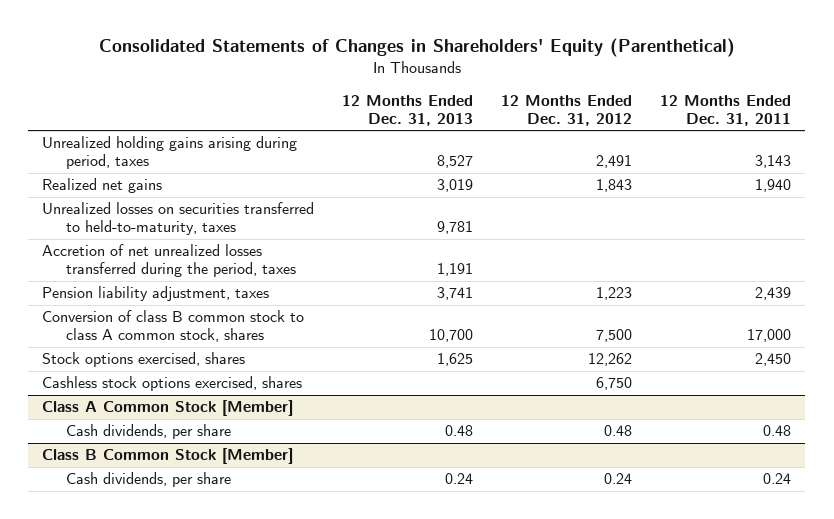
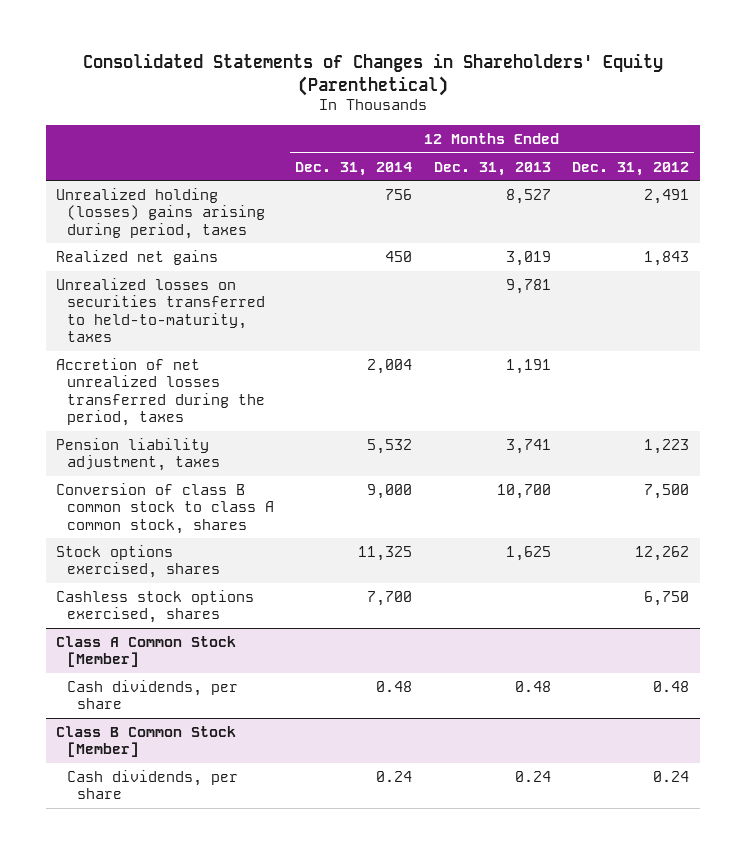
- | 12 Months Ended Dec. 31, 2013 | 12 Months Ended Dec. 31, 2012 | 12 Months Ended Dec. 31, 2011
+ | 12 Months Ended Dec. 31, 2014 | 12 Months Ended Dec. 31, 2013 | 12 Months Ended Dec. 31, 2012
- Unrealized holding gains arising during period, taxes | 8,527 | 2,491 | 3,143
+ Unrealized holding (losses) gains arising during period, taxes | 756 | 8,527 | 2,491

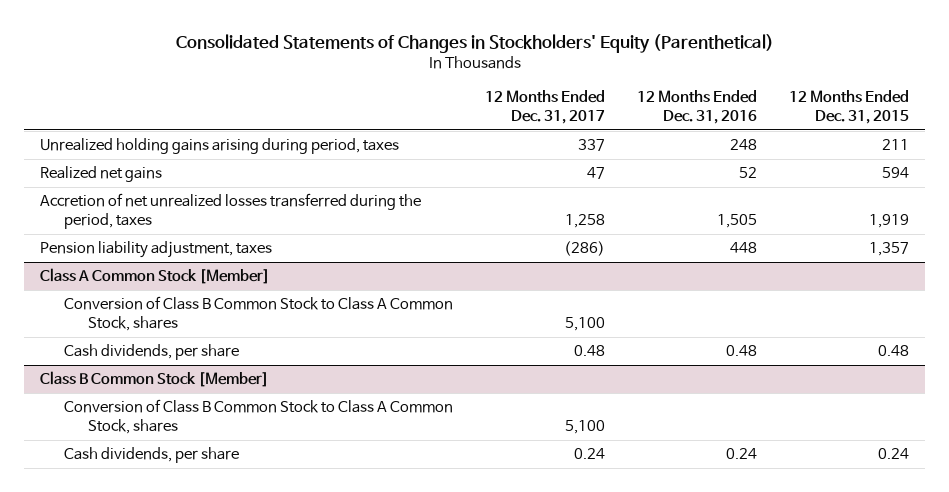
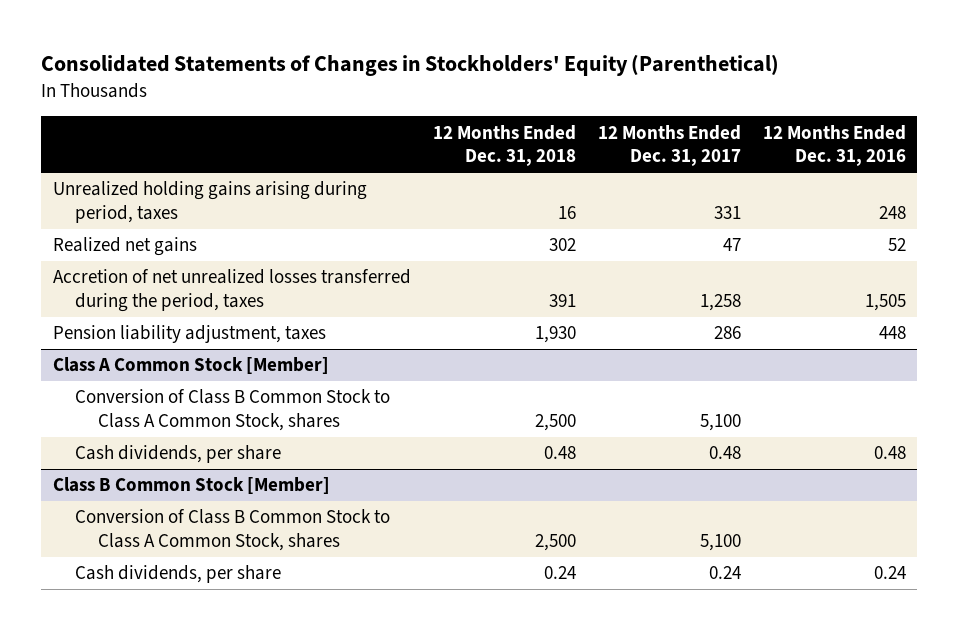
- | 12 Months Ended Dec. 31, 2017 | 12 Months Ended Dec. 31, 2016 | 12 Months Ended Dec. 31, 2015
+ | 12 Months Ended Dec. 31, 2018 | 12 Months Ended Dec. 31, 2017 | 12 Months Ended Dec. 31, 2016
- Unrealized holding gains arising during period, taxes | 337 | 248 | 211
+ Unrealized holding gains arising during period, taxes | 16 | 331 | 248
- Pension liability adjustment, taxes | (286) | 448 | 1,357
+ Pension liability adjustment, taxes | 1,930 | 286 | 448

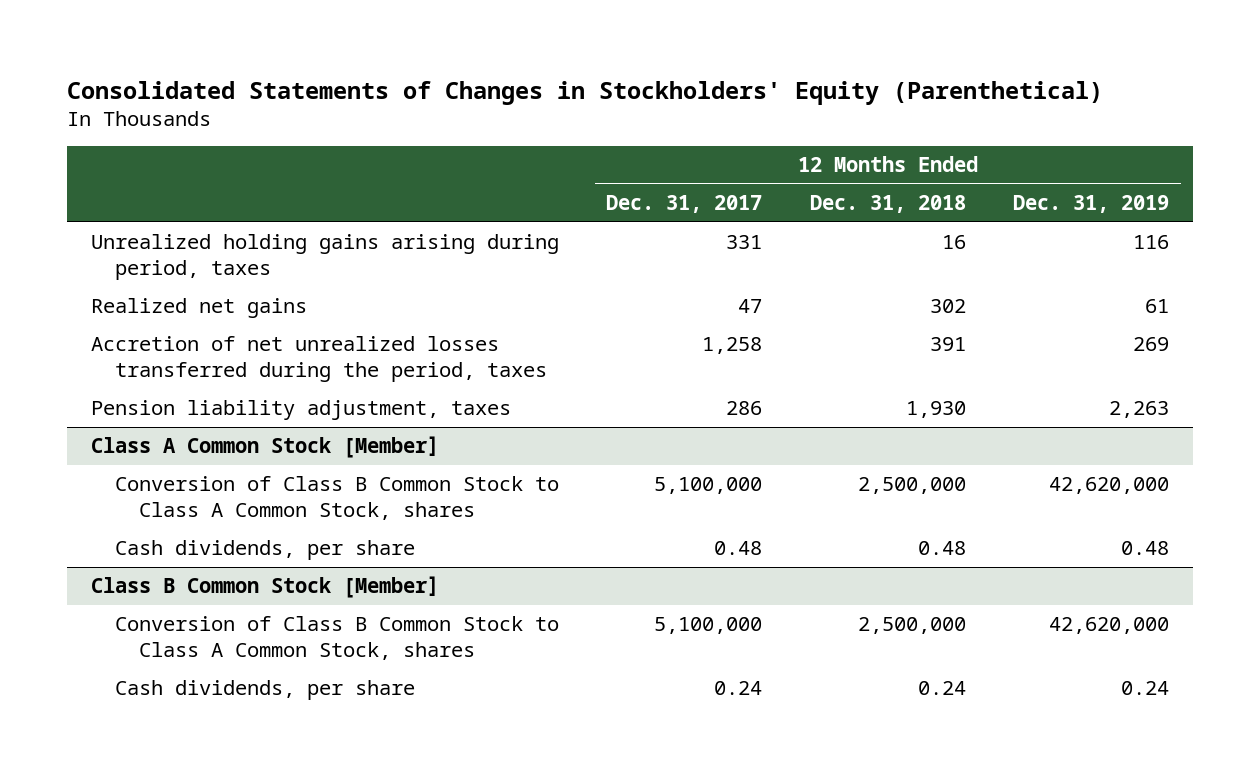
- | 12 Months Ended Dec. 31, 2018 | 12 Months Ended Dec. 31, 2017 | 12 Months Ended Dec. 31, 2016
+ | 12 Months Ended Dec. 31, 2017 | 12 Months Ended Dec. 31, 2018 | 12 Months Ended Dec. 31, 2019
@ Class A Common Stock [Member]
- Conversion of Class B Common Stock to Class A Common Stock, shares | 2,500 | 5,100 |
+ Conversion of Class B Common Stock to Class A Common Stock, shares | 5,100,000 | 2,500,000 | 42,620,000
@ Class B Common Stock [Member]
- Conversion of Class B Common Stock to Class A Common Stock, shares | 2,500 | 5,100 |
+ Conversion of Class B Common Stock to Class A Common Stock, shares | 5,100,000 | 2,500,000 | 42,620,000

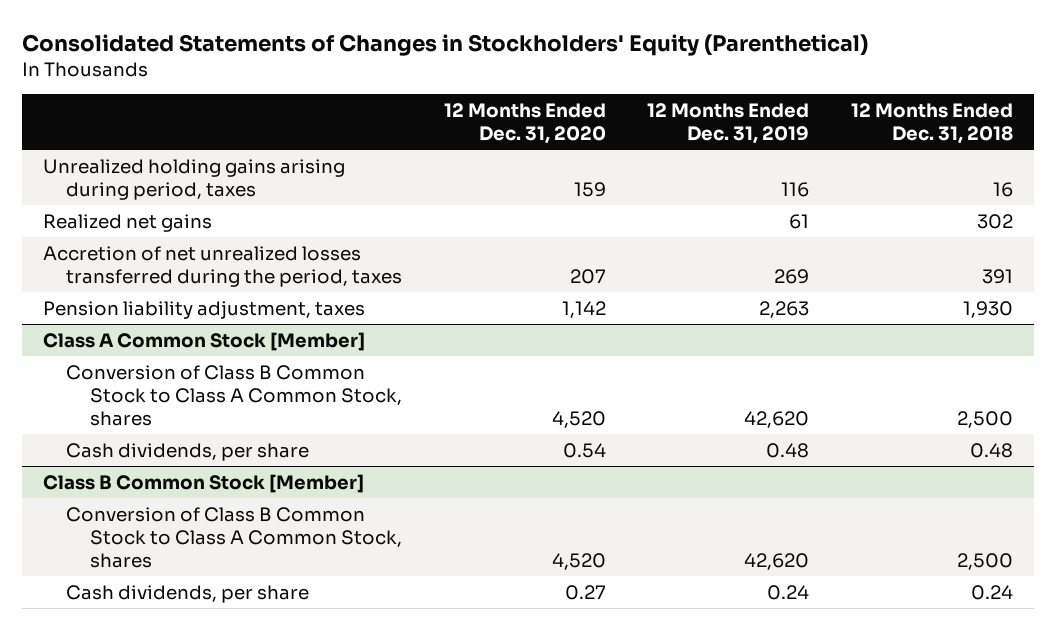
- | 12 Months Ended Dec. 31, 2017 | 12 Months Ended Dec. 31, 2018 | 12 Months Ended Dec. 31, 2019
+ | 12 Months Ended Dec. 31, 2020 | 12 Months Ended Dec. 31, 2019 | 12 Months Ended Dec. 31, 2018
@ Class A Common Stock [Member]
- Conversion of Class B Common Stock to Class A Common Stock, shares | 5,100,000 | 2,500,000 | 42,620,000
+ Conversion of Class B Common Stock to Class A Common Stock, shares | 4,520 | 42,620 | 2,500
@ Class B Common Stock [Member]
- Conversion of Class B Common Stock to Class A Common Stock, shares | 5,100,000 | 2,500,000 | 42,620,000
+ Conversion of Class B Common Stock to Class A Common Stock, shares | 4,520 | 42,620 | 2,500

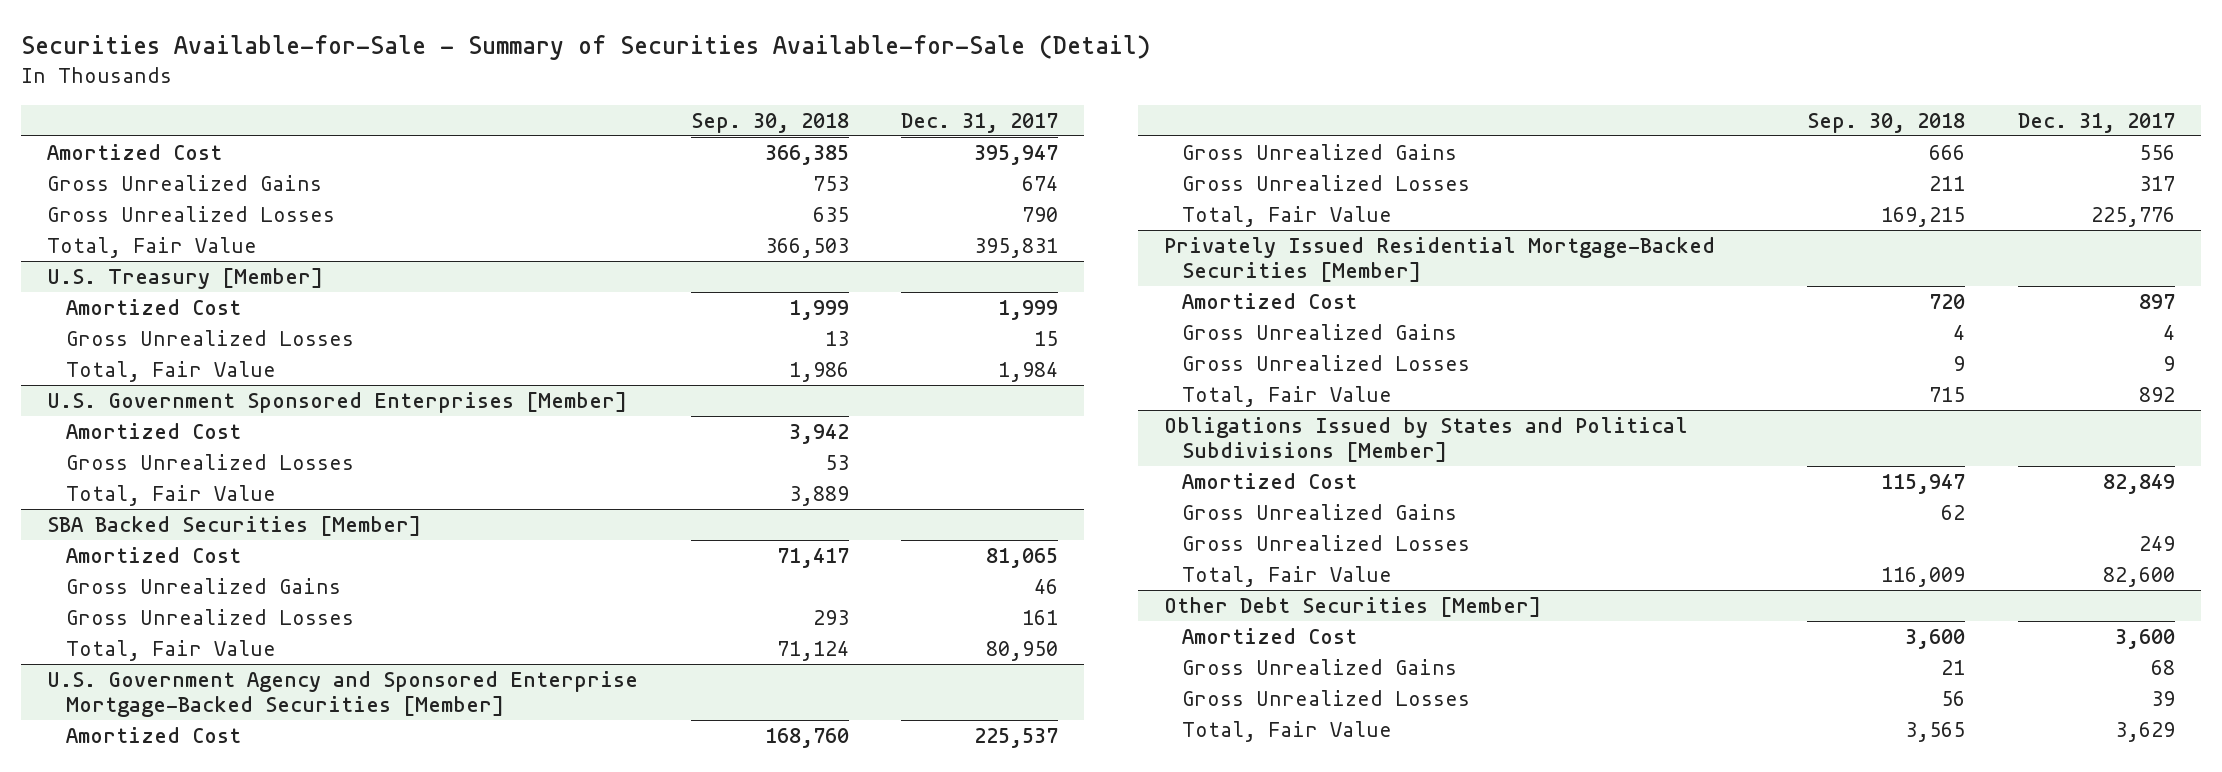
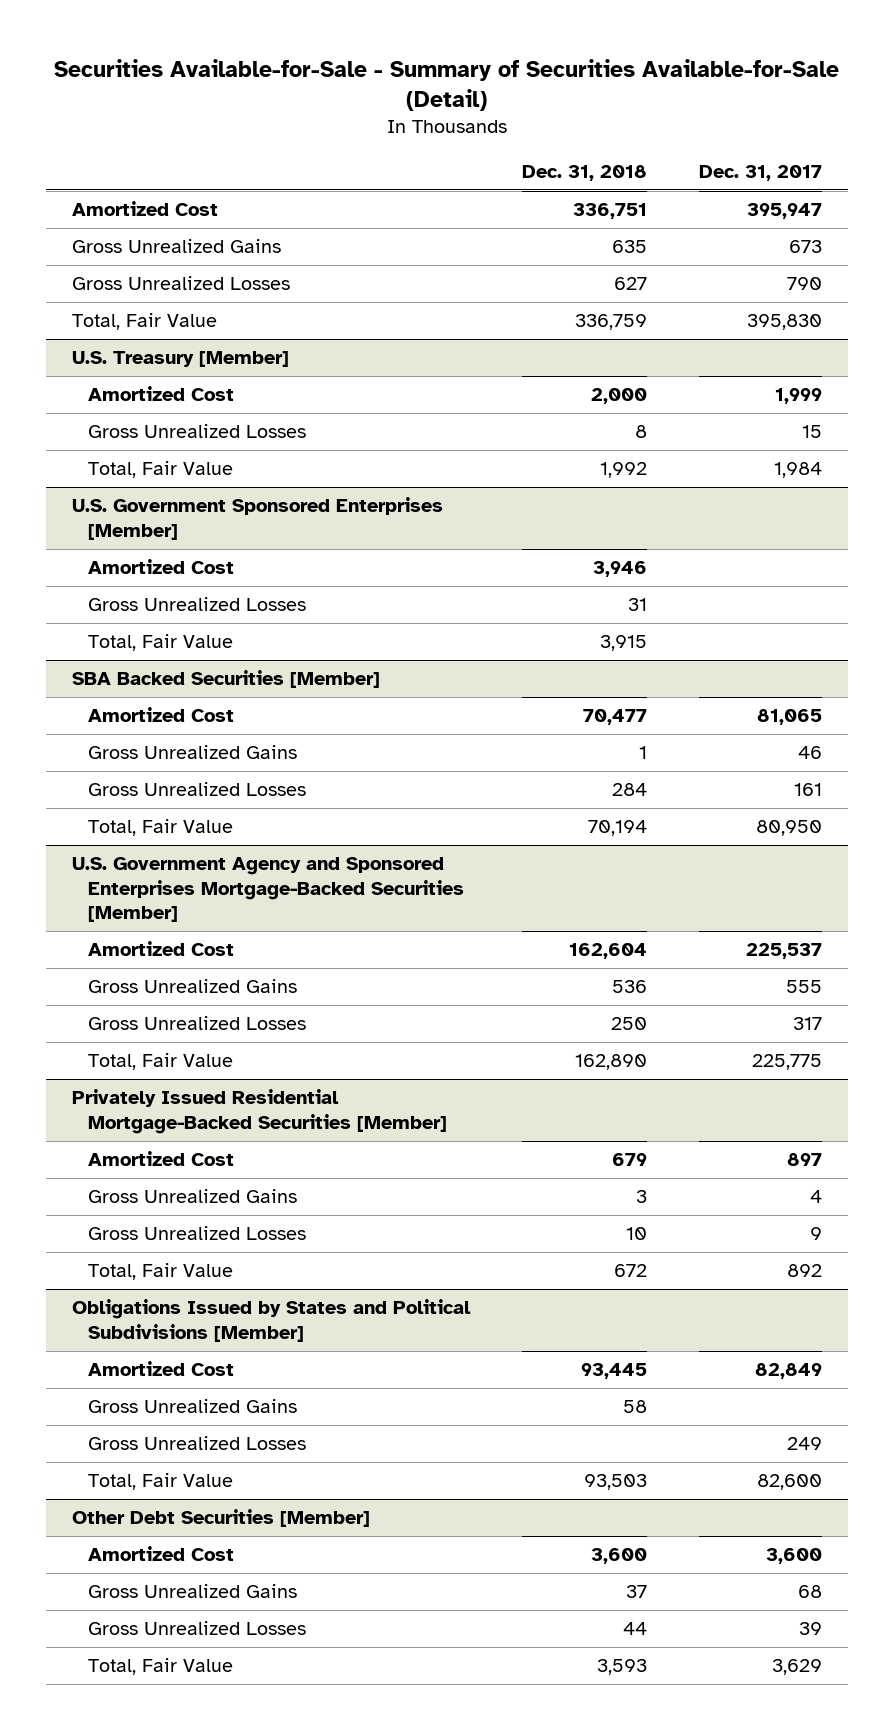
- | Sep. 30, 2018 | Dec. 31, 2017
+ | Dec. 31, 2018 | Dec. 31, 2017
- Gross Unrealized Gains | 753 | 674
+ Gross Unrealized Gains | 635 | 673
- Total, Fair Value | 366,503 | 395,831
+ Total, Fair Value | 336,759 | 395,830
- U.S. Government Agency and Sponsored Enterprise Mortgage-Backed Securities [Member]
+ U.S. Government Agency and Sponsored Enterprises Mortgage-Backed Securities [Member]
- Gross Unrealized Gains | 666 | 556
+ Gross Unrealized Gains | 536 | 555
- Total, Fair Value | 169,215 | 225,776
+ Total, Fair Value | 162,890 | 225,775

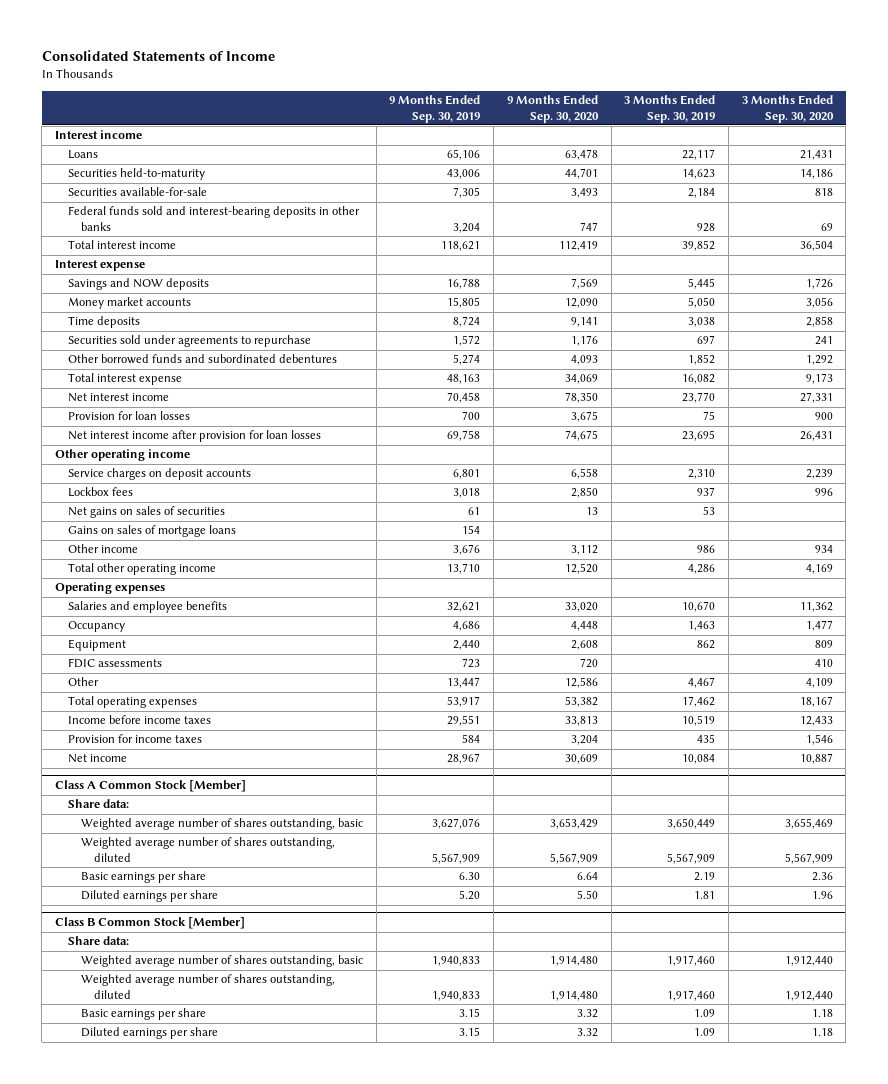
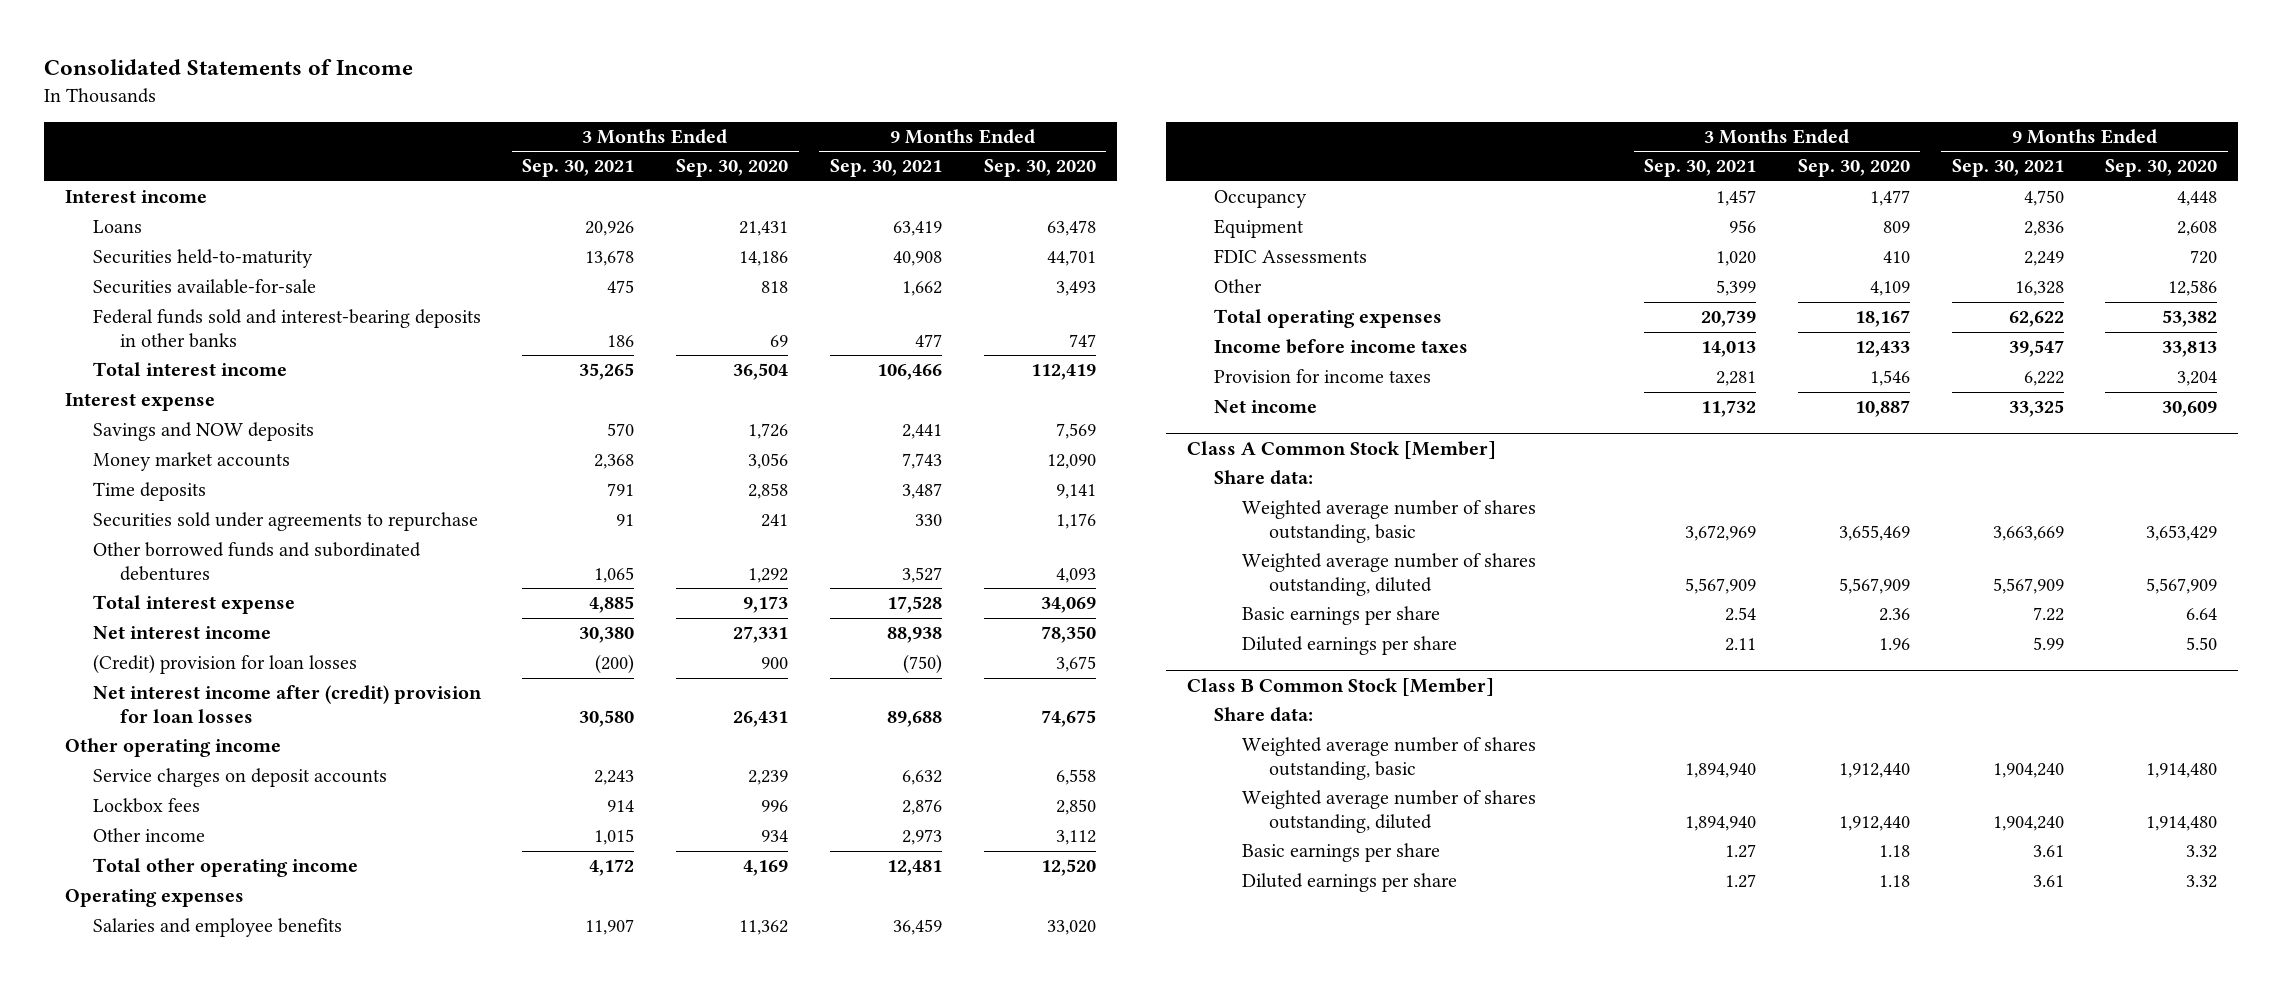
- | 9 Months Ended Sep. 30, 2019 | 9 Months Ended Sep. 30, 2020 | 3 Months Ended Sep. 30, 2019 | 3 Months Ended Sep. 30, 2020
+ | 3 Months Ended Sep. 30, 2021 | 3 Months Ended Sep. 30, 2020 | 9 Months Ended Sep. 30, 2021 | 9 Months Ended Sep. 30, 2020
- Provision for loan losses | 700 | 3,675 | 75 | 900
- Net interest income after provision for loan losses | 69,758 | 74,675 | 23,695 | 26,431
+ (Credit) provision for loan losses | (200) | 900 | (750) | 3,675
+ Net interest income after (credit) provision for loan losses | 30,580 | 26,431 | 89,688 | 74,675
- Net gains on sales of securities | 61 | 13 | 53 |
- Gains on sales of mortgage loans | 154 | | |
- FDIC assessments | 723 | 720 | | 410
+ FDIC Assessments | 1,020 | 410 | 2,249 | 720

